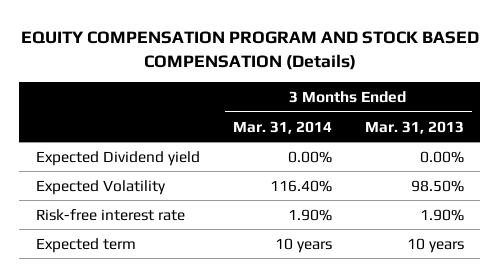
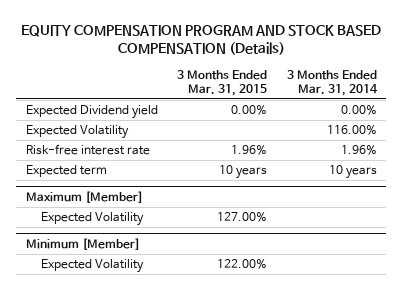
- | 3 Months Ended Mar. 31, 2014 | 3 Months Ended Mar. 31, 2013
+ | 3 Months Ended Mar. 31, 2015 | 3 Months Ended Mar. 31, 2014
- Expected Volatility | 116.40% | 98.50%
- Risk-free interest rate | 1.90% | 1.90%
+ Expected Volatility | | 116.00%
+ Risk-free interest rate | 1.96% | 1.96%
+ Maximum [Member]
+ Expected Volatility | 127.00% |
+ Minimum [Member]
+ Expected Volatility | 122.00% |

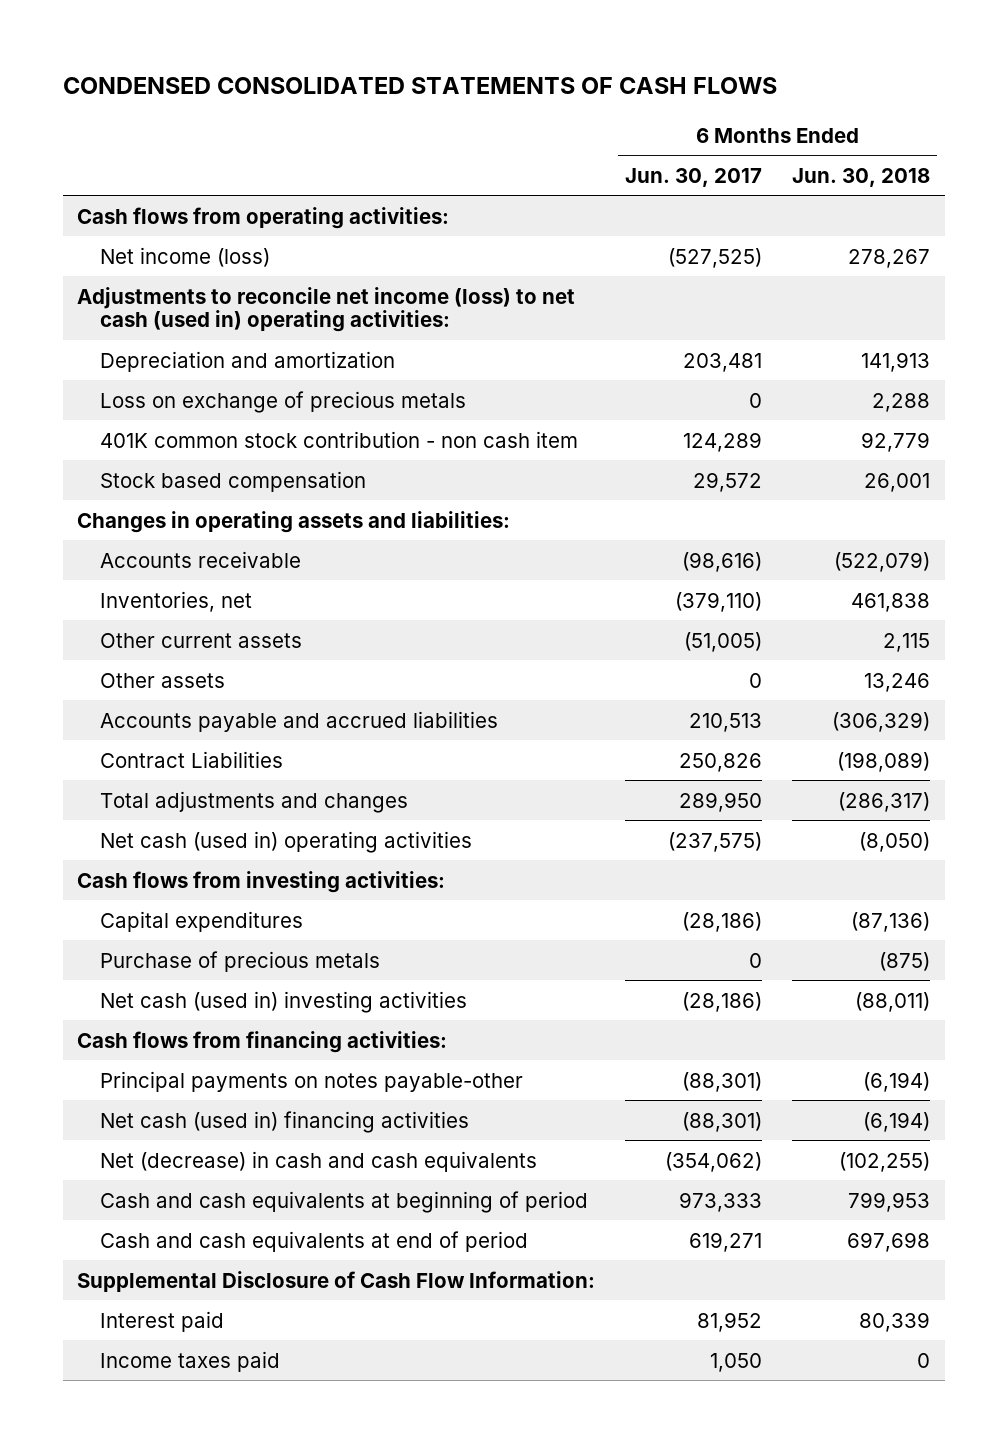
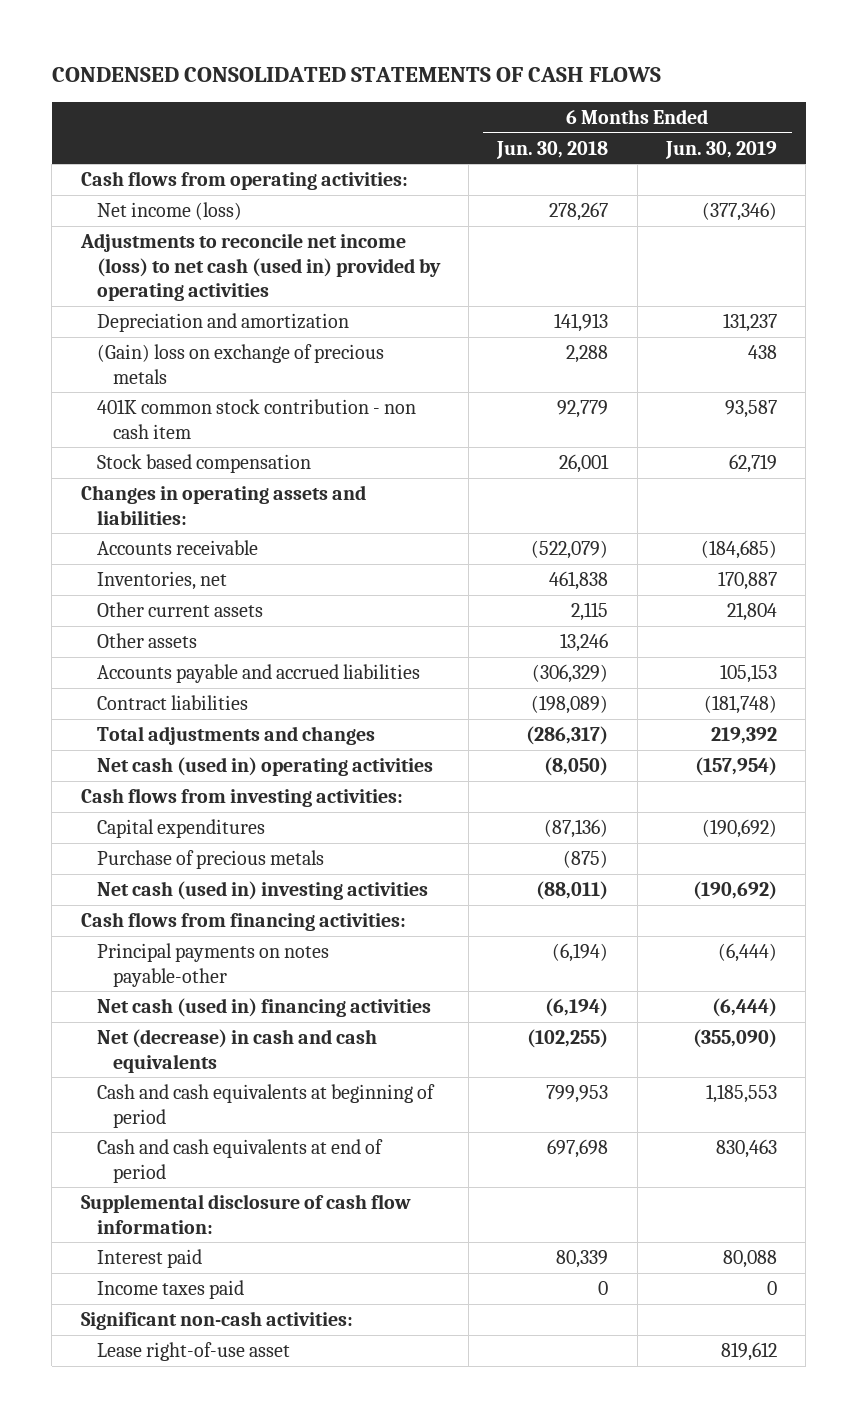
- | 6 Months Ended Jun. 30, 2017 | 6 Months Ended Jun. 30, 2018
+ | 6 Months Ended Jun. 30, 2018 | 6 Months Ended Jun. 30, 2019
- Adjustments to reconcile net income (loss) to net cash (used in) operating activities:
+ Adjustments to reconcile net income (loss) to net cash (used in) provided by operating activities
- Loss on exchange of precious metals | 0 | 2,288
+ (Gain) loss on exchange of precious metals | 2,288 | 438
- Contract Liabilities | 250,826 | (198,089)
+ Contract liabilities | (198,089) | (181,748)
- Supplemental Disclosure of Cash Flow Information:
+ Supplemental disclosure of cash flow information:
+ Significant non-cash activities:
+ Lease right-of-use asset | | 819,612

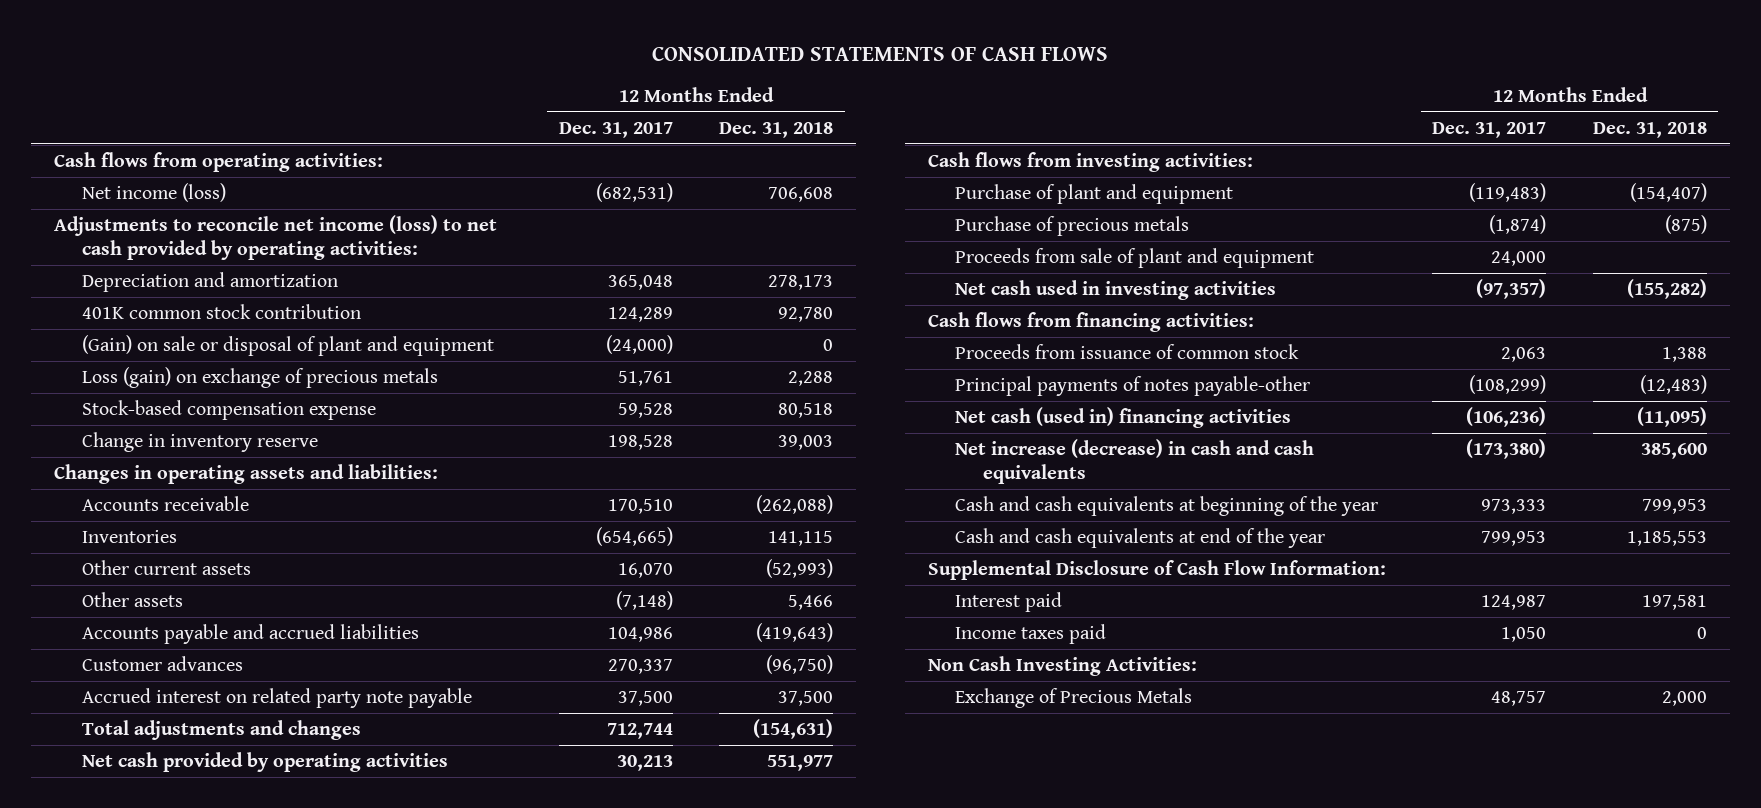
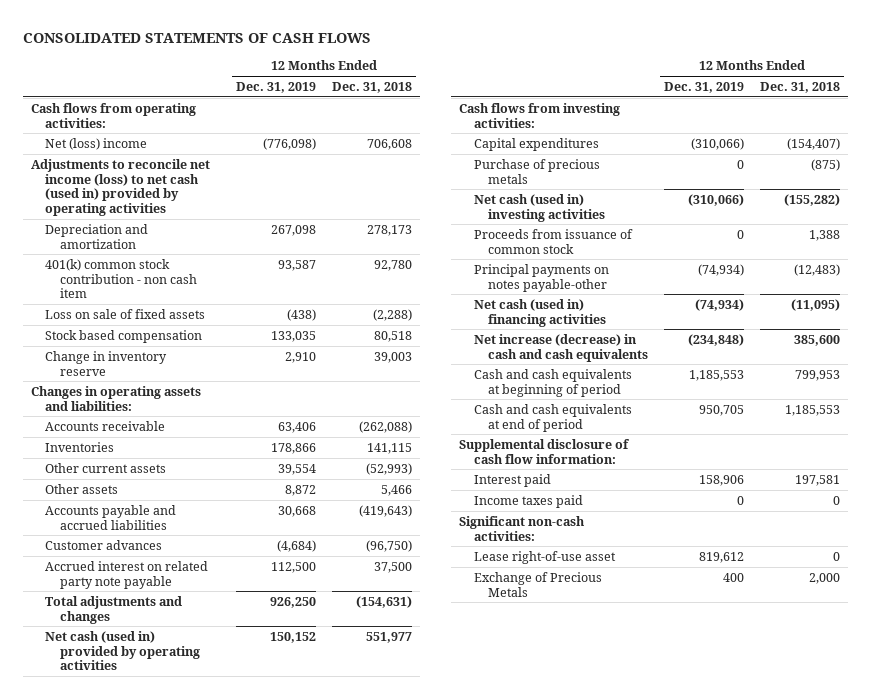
- | 12 Months Ended Dec. 31, 2017 | 12 Months Ended Dec. 31, 2018
+ | 12 Months Ended Dec. 31, 2019 | 12 Months Ended Dec. 31, 2018
- Net income (loss) | (682,531) | 706,608
- Adjustments to reconcile net income (loss) to net cash provided by operating activities:
+ Net (loss) income | (776,098) | 706,608
+ Adjustments to reconcile net income (loss) to net cash (used in) provided by operating activities
- 401K common stock contribution | 124,289 | 92,780
- (Gain) on sale or disposal of plant and equipment | (24,000) | 0
- Loss (gain) on exchange of precious metals | 51,761 | 2,288
- Stock-based compensation expense | 59,528 | 80,518
+ 401(k) common stock contribution - non cash item | 93,587 | 92,780
+ Loss on sale of fixed assets | (438) | (2,288)
+ Stock based compensation | 133,035 | 80,518
- Net cash provided by operating activities | 30,213 | 551,977
+ Net cash (used in) provided by operating activities | 150,152 | 551,977
- Purchase of plant and equipment | (119,483) | (154,407)
+ Capital expenditures | (310,066) | (154,407)
- Proceeds from sale of plant and equipment | 24,000 |
- Net cash used in investing activities | (97,357) | (155,282)
- Cash flows from financing activities:
+ Net cash (used in) investing activities | (310,066) | (155,282)
- Principal payments of notes payable-other | (108,299) | (12,483)
+ Principal payments on notes payable-other | (74,934) | (12,483)
- Cash and cash equivalents at beginning of the year | 973,333 | 799,953
- Cash and cash equivalents at end of the year | 799,953 | 1,185,553
- Supplemental Disclosure of Cash Flow Information:
+ Cash and cash equivalents at beginning of period | 1,185,553 | 799,953
+ Cash and cash equivalents at end of period | 950,705 | 1,185,553
+ Supplemental disclosure of cash flow information:
- Non Cash Investing Activities:
+ Significant non-cash activities:
+ Lease right-of-use asset | 819,612 | 0

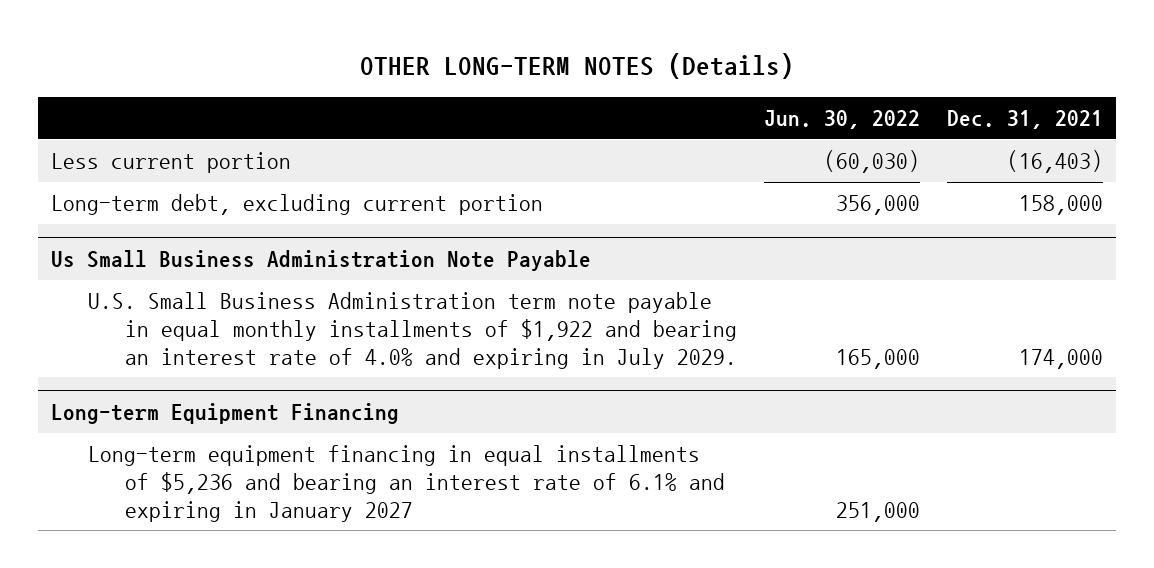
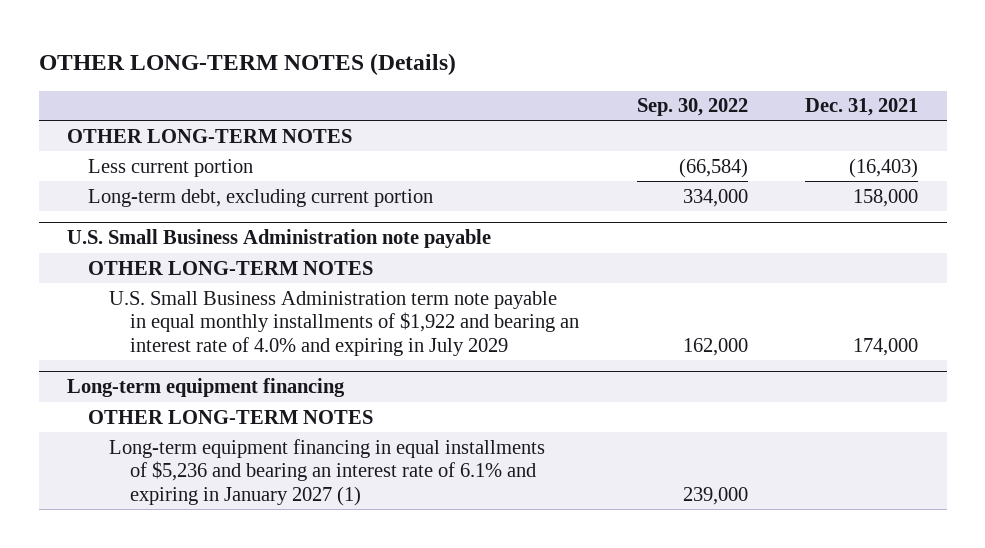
- | Jun. 30, 2022 | Dec. 31, 2021
+ | Sep. 30, 2022 | Dec. 31, 2021
+ OTHER LONG-TERM NOTES
- Us Small Business Administration Note Payable
- U.S. Small Business Administration term note payable in equal monthly installments of $1,922 and bearing an interest rate of 4.0% and expiring in July 2029. | 165,000 | 174,000
- Long-term Equipment Financing
- Long-term equipment financing in equal installments of $5,236 and bearing an interest rate of 6.1% and expiring in January 2027 | 251,000 |
+ U.S. Small Business Administration note payable
+ OTHER LONG-TERM NOTES
+ U.S. Small Business Administration term note payable in equal monthly installments of $1,922 and bearing an interest rate of 4.0% and expiring in July 2029 | 162,000 | 174,000
+ Long-term equipment financing
+ OTHER LONG-TERM NOTES
+ Long-term equipment financing in equal installments of $5,236 and bearing an interest rate of 6.1% and expiring in January 2027 (1) | 239,000 |

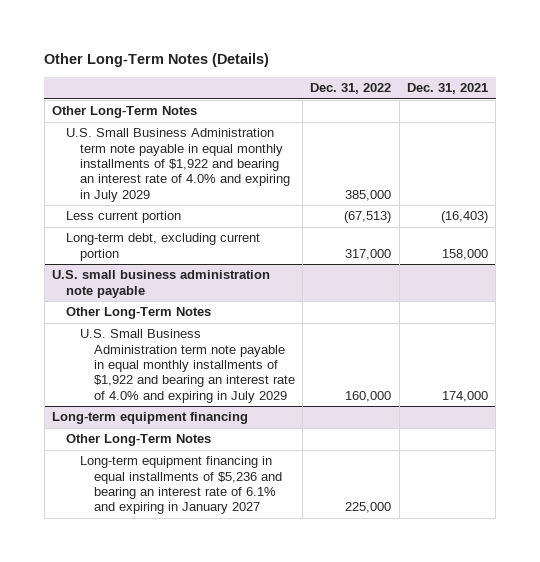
- OTHER LONG-TERM NOTES (Details)
+ Other Long-Term Notes (Details)
- | Sep. 30, 2022 | Dec. 31, 2021
+ | Dec. 31, 2022 | Dec. 31, 2021
- OTHER LONG-TERM NOTES
+ Other Long-Term Notes
+ U.S. Small Business Administration term note payable in equal monthly installments of $1,922 and bearing an interest rate of 4.0% and expiring in July 2029 | 385,000 |
- U.S. Small Business Administration note payable
- OTHER LONG-TERM NOTES
+ U.S. small business administration note payable
+ Other Long-Term Notes
@ Long-term equipment financing
- OTHER LONG-TERM NOTES
- Long-term equipment financing in equal installments of $5,236 and bearing an interest rate of 6.1% and expiring in January 2027 (1) | 239,000 |
+ Other Long-Term Notes
+ Long-term equipment financing in equal installments of $5,236 and bearing an interest rate of 6.1% and expiring in January 2027 | 225,000 |

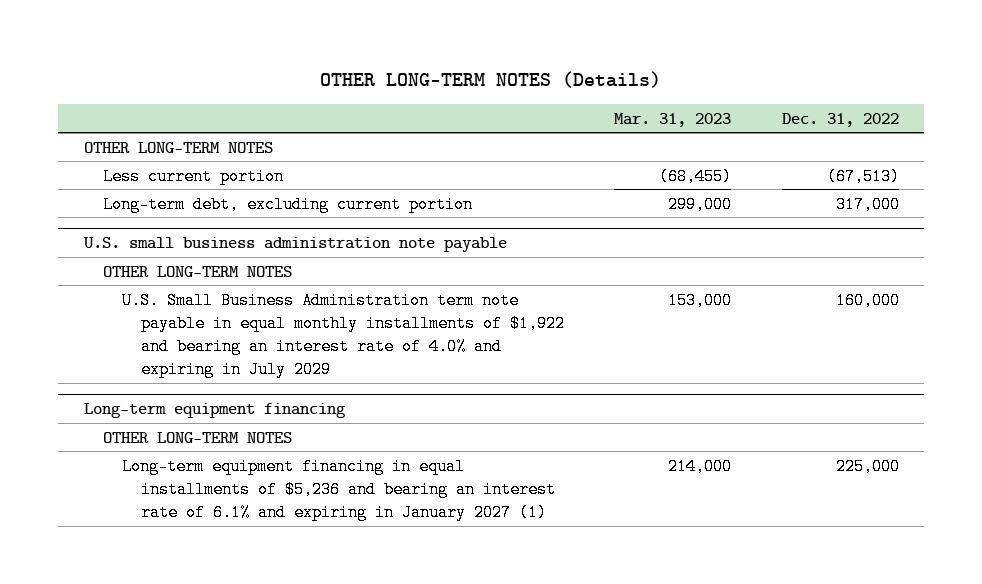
- Other Long-Term Notes (Details)
+ OTHER LONG-TERM NOTES (Details)
- | Dec. 31, 2022 | Dec. 31, 2021
+ | Mar. 31, 2023 | Dec. 31, 2022
- Other Long-Term Notes
- U.S. Small Business Administration term note payable in equal monthly installments of $1,922 and bearing an interest rate of 4.0% and expiring in July 2029 | 385,000 |
+ OTHER LONG-TERM NOTES
@ U.S. small business administration note payable
- Other Long-Term Notes
+ OTHER LONG-TERM NOTES
@ Long-term equipment financing
- Other Long-Term Notes
- Long-term equipment financing in equal installments of $5,236 and bearing an interest rate of 6.1% and expiring in January 2027 | 225,000 |
+ OTHER LONG-TERM NOTES
+ Long-term equipment financing in equal installments of $5,236 and bearing an interest rate of 6.1% and expiring in January 2027 (1) | 214,000 | 225,000

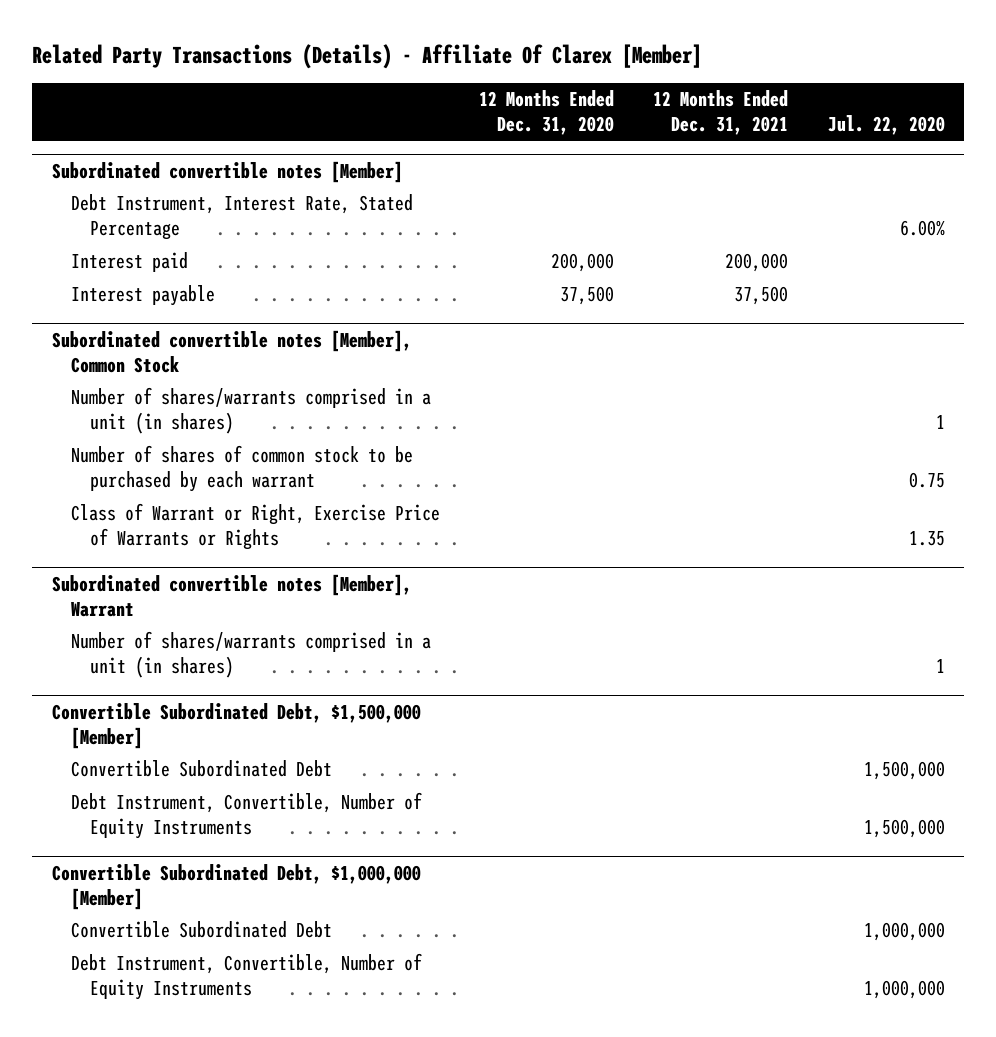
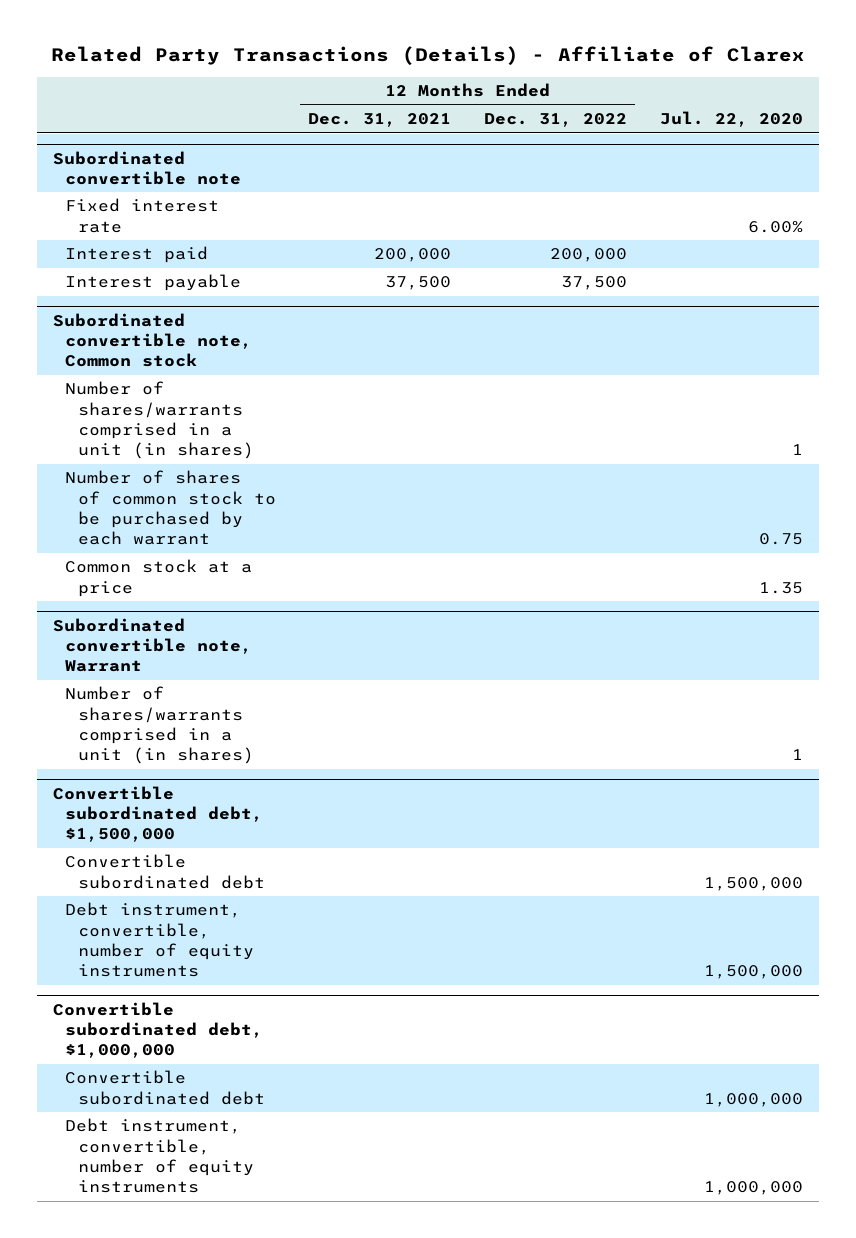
- Related Party Transactions (Details) - Affiliate Of Clarex [Member]
+ Related Party Transactions (Details) - Affiliate of Clarex
- | 12 Months Ended Dec. 31, 2020 | 12 Months Ended Dec. 31, 2021 | Jul. 22, 2020
+ | 12 Months Ended Dec. 31, 2021 | 12 Months Ended Dec. 31, 2022 | Jul. 22, 2020
- Subordinated convertible notes [Member]
- Debt Instrument, Interest Rate, Stated Percentage | | | 6.00%
+ Subordinated convertible note
+ Fixed interest rate | | | 6.00%
- Subordinated convertible notes [Member], Common Stock
+ Subordinated convertible note, Common stock
- Class of Warrant or Right, Exercise Price of Warrants or Rights | | | 1.35
- Subordinated convertible notes [Member], Warrant
+ Common stock at a price | | | 1.35
+ Subordinated convertible note, Warrant
- Convertible Subordinated Debt, $1,500,000 [Member]
- Convertible Subordinated Debt | | | 1,500,000
- Debt Instrument, Convertible, Number of Equity Instruments | | | 1,500,000
- Convertible Subordinated Debt, $1,000,000 [Member]
- Convertible Subordinated Debt | | | 1,000,000
- Debt Instrument, Convertible, Number of Equity Instruments | | | 1,000,000
+ Convertible subordinated debt, $1,500,000
+ Convertible subordinated debt | | | 1,500,000
+ Debt instrument, convertible, number of equity instruments | | | 1,500,000
+ Convertible subordinated debt, $1,000,000
+ Convertible subordinated debt | | | 1,000,000
+ Debt instrument, convertible, number of equity instruments | | | 1,000,000

